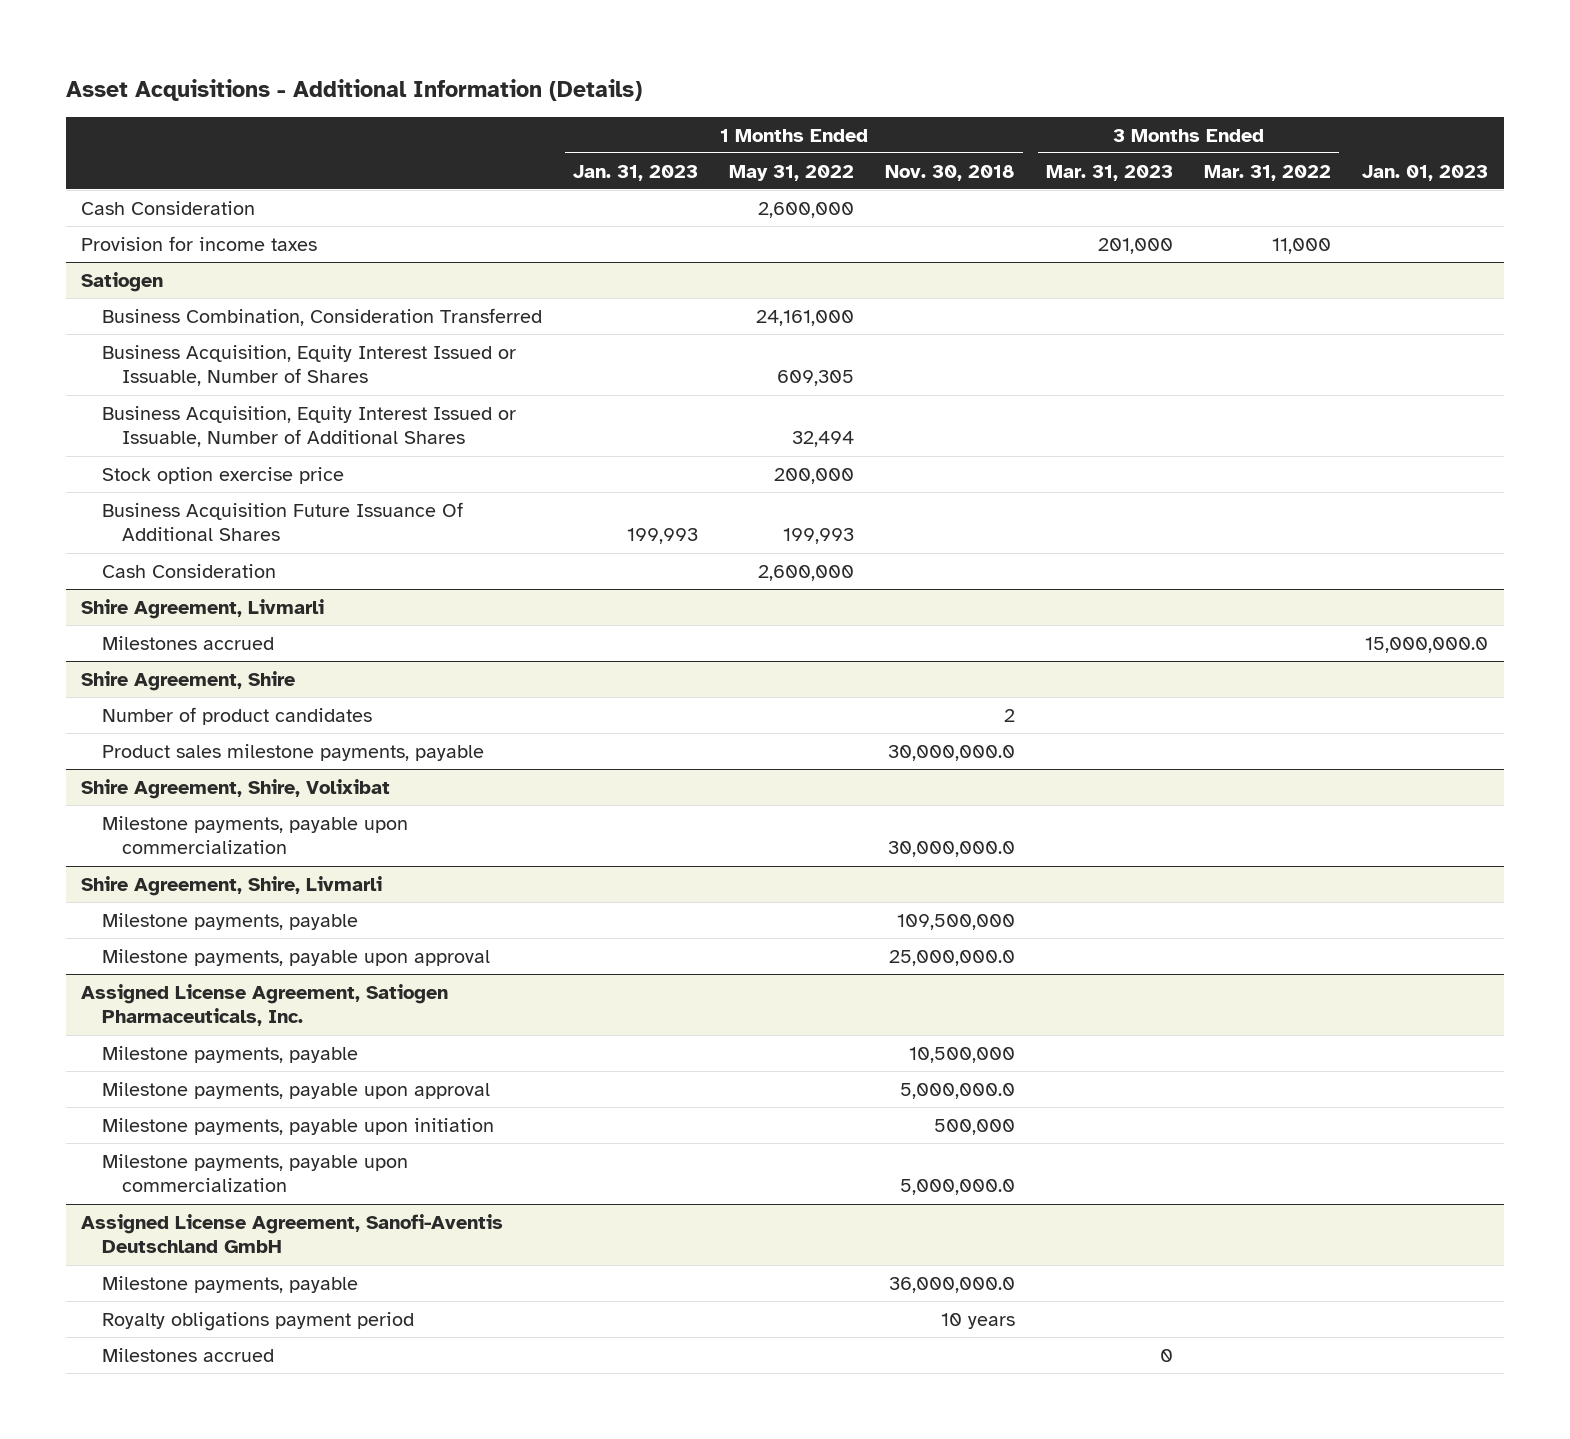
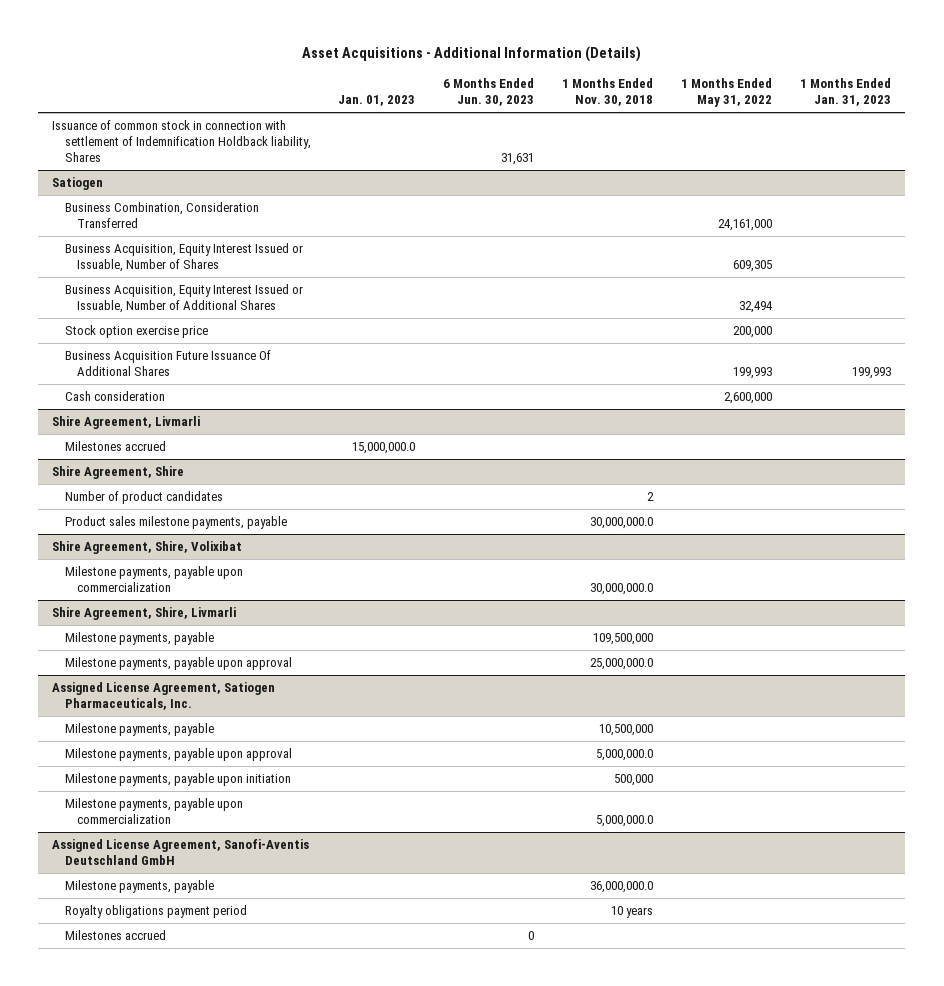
- | 1 Months Ended Jan. 31, 2023 | 1 Months Ended May 31, 2022 | 1 Months Ended Nov. 30, 2018 | 3 Months Ended Mar. 31, 2023 | 3 Months Ended Mar. 31, 2022 | Jan. 01, 2023
+ | Jan. 01, 2023 | 6 Months Ended Jun. 30, 2023 | 1 Months Ended Nov. 30, 2018 | 1 Months Ended May 31, 2022 | 1 Months Ended Jan. 31, 2023
- Cash Consideration | | 2,600,000 | | | |
- Provision for income taxes | | | | 201,000 | 11,000 |
+ Issuance of common stock in connection with settlement of Indemnification Holdback liability, Shares | | 31,631 | | |
@ Satiogen
- Cash Consideration | | 2,600,000 | | | |
+ Cash consideration | | | | 2,600,000 |

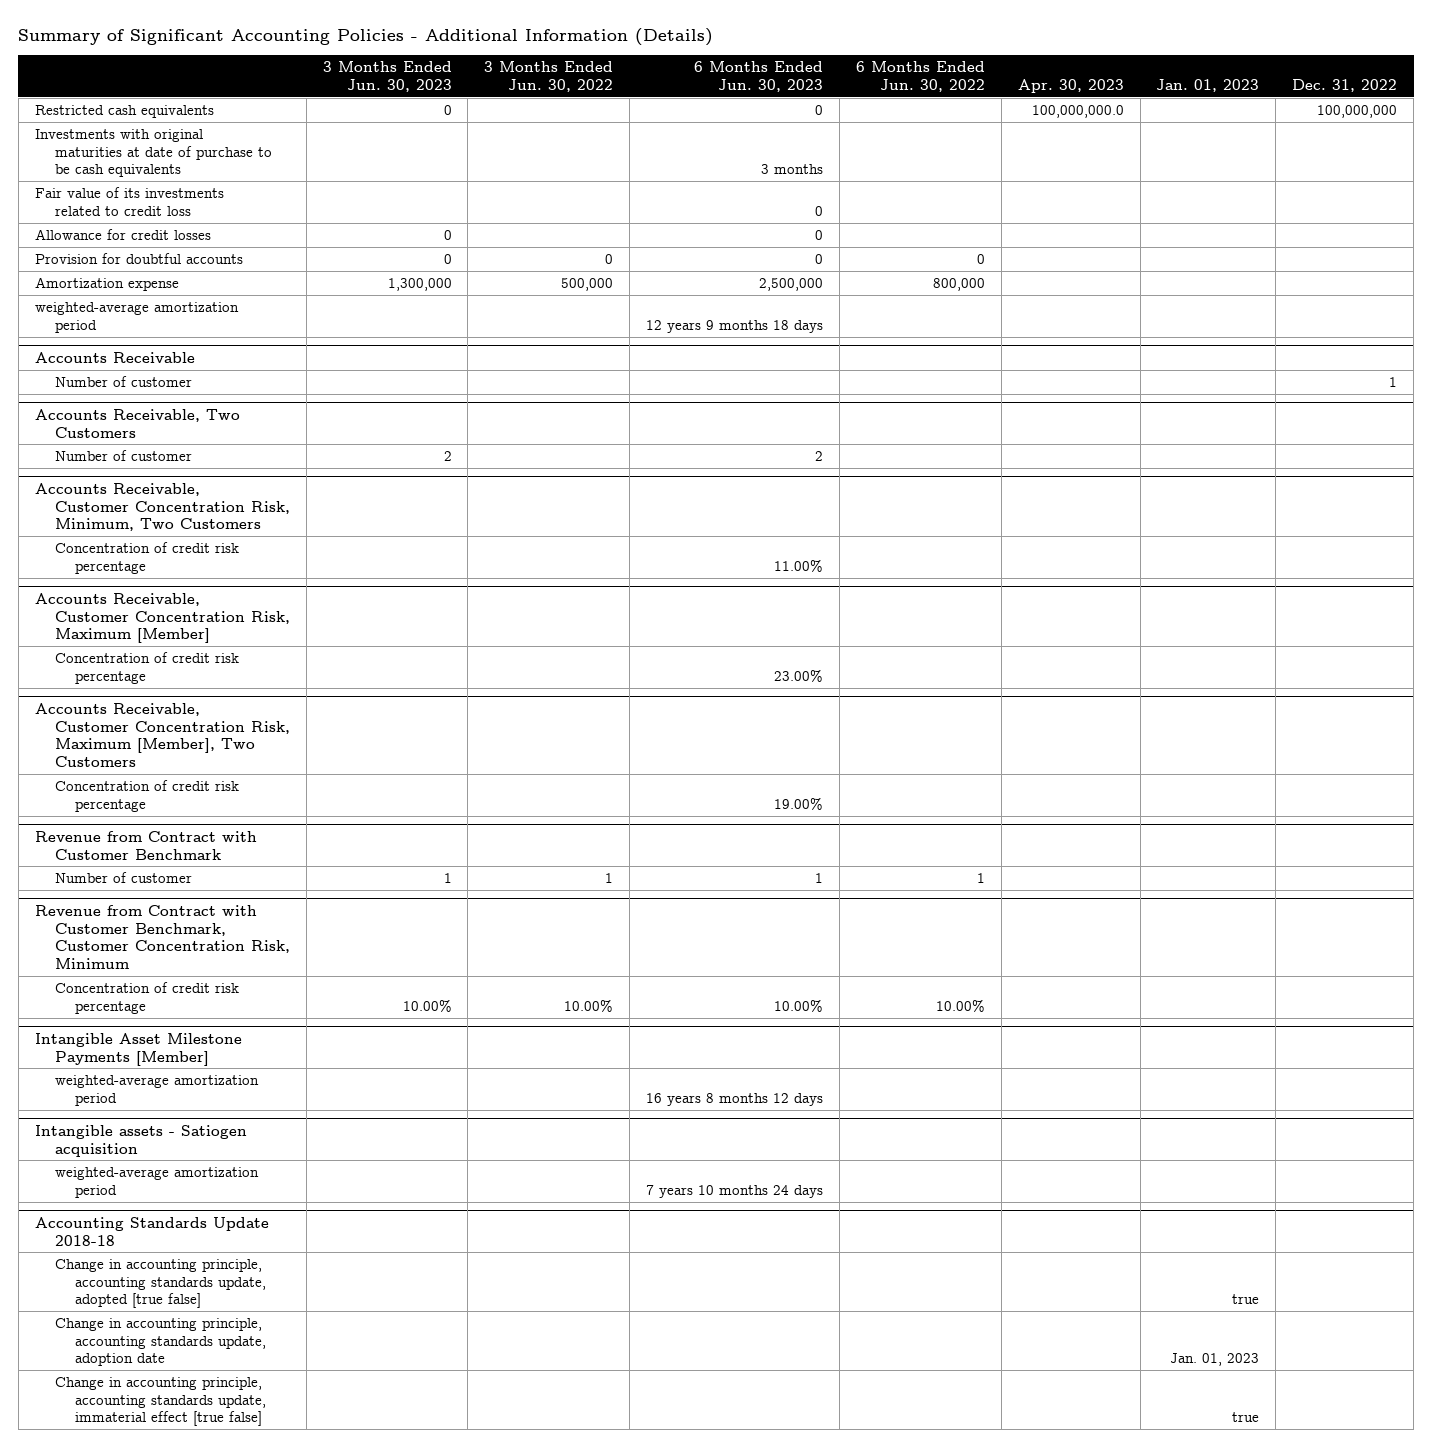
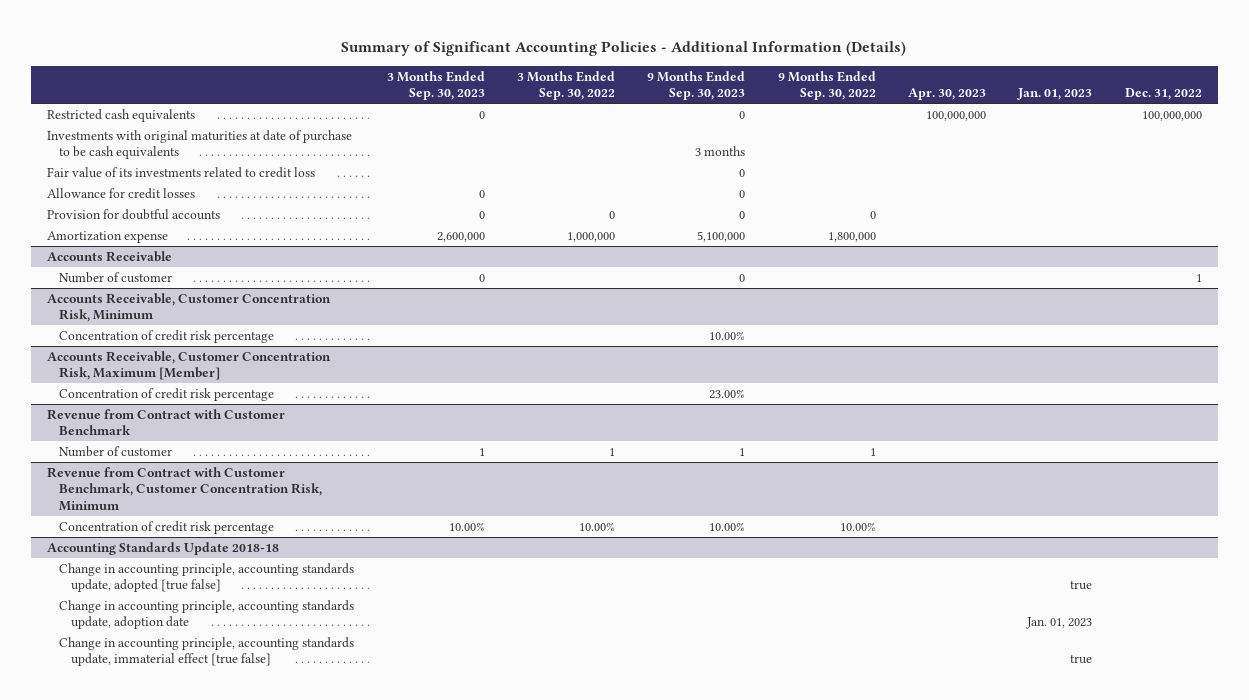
- | 3 Months Ended Jun. 30, 2023 | 3 Months Ended Jun. 30, 2022 | 6 Months Ended Jun. 30, 2023 | 6 Months Ended Jun. 30, 2022 | Apr. 30, 2023 | Jan. 01, 2023 | Dec. 31, 2022
+ | 3 Months Ended Sep. 30, 2023 | 3 Months Ended Sep. 30, 2022 | 9 Months Ended Sep. 30, 2023 | 9 Months Ended Sep. 30, 2022 | Apr. 30, 2023 | Jan. 01, 2023 | Dec. 31, 2022
- Restricted cash equivalents | 0 | | 0 | | 100,000,000.0 | | 100,000,000
+ Restricted cash equivalents | 0 | | 0 | | 100,000,000 | | 100,000,000
- weighted-average amortization period | | | 12 years 9 months 18 days | | | |
- Accounts Receivable, Two Customers
- Number of customer | 2 | | 2 | | | |
- Accounts Receivable, Customer Concentration Risk, Minimum, Two Customers
+ Accounts Receivable, Customer Concentration Risk, Minimum
- Accounts Receivable, Customer Concentration Risk, Maximum [Member], Two Customers
- Concentration of credit risk percentage | | | 19.00% | | | |
- Intangible Asset Milestone Payments [Member]
- weighted-average amortization period | | | 16 years 8 months 12 days | | | |
- Intangible assets - Satiogen acquisition
- weighted-average amortization period | | | 7 years 10 months 24 days | | | |

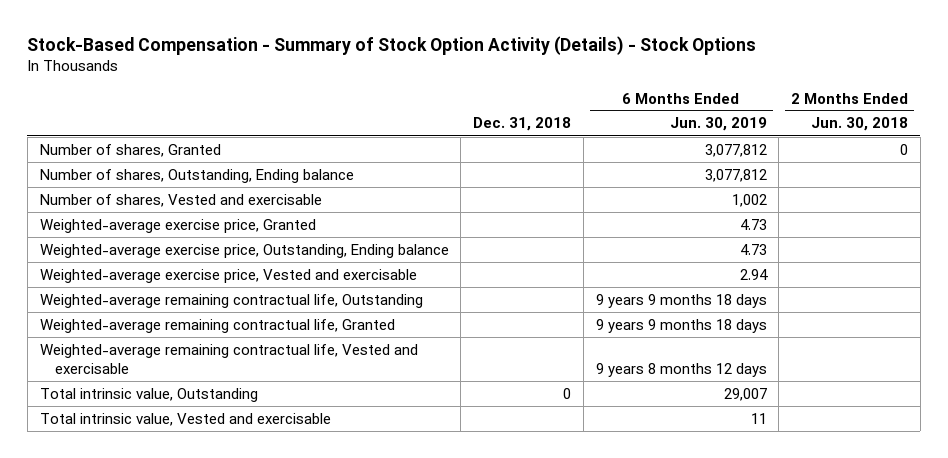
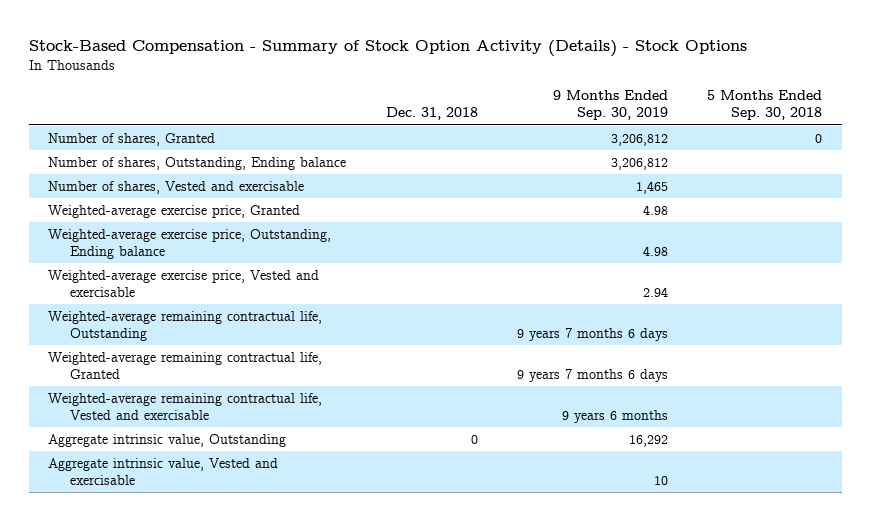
- | Dec. 31, 2018 | 6 Months Ended Jun. 30, 2019 | 2 Months Ended Jun. 30, 2018
+ | Dec. 31, 2018 | 9 Months Ended Sep. 30, 2019 | 5 Months Ended Sep. 30, 2018
- Total intrinsic value, Outstanding | 0 | 29,007 |
- Total intrinsic value, Vested and exercisable | | 11 |
+ Aggregate intrinsic value, Outstanding | 0 | 16,292 |
+ Aggregate intrinsic value, Vested and exercisable | | 10 |

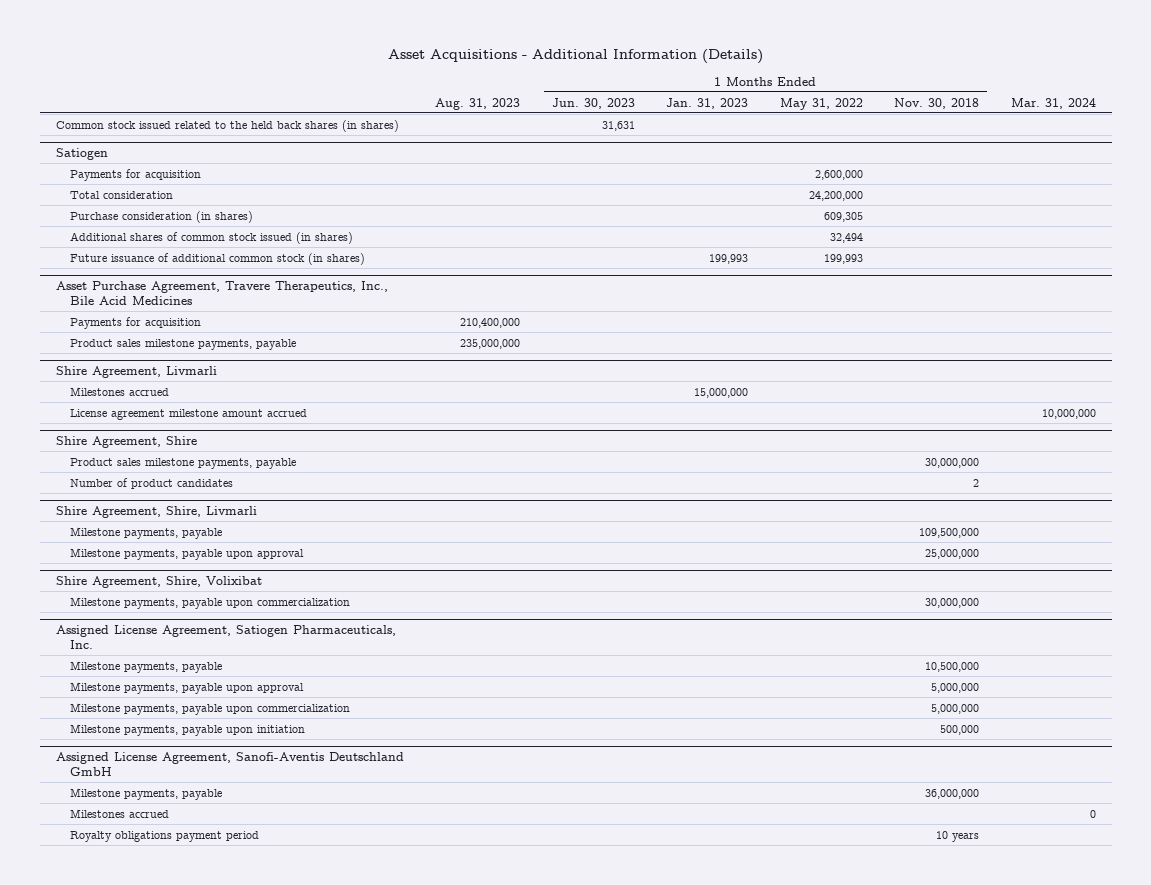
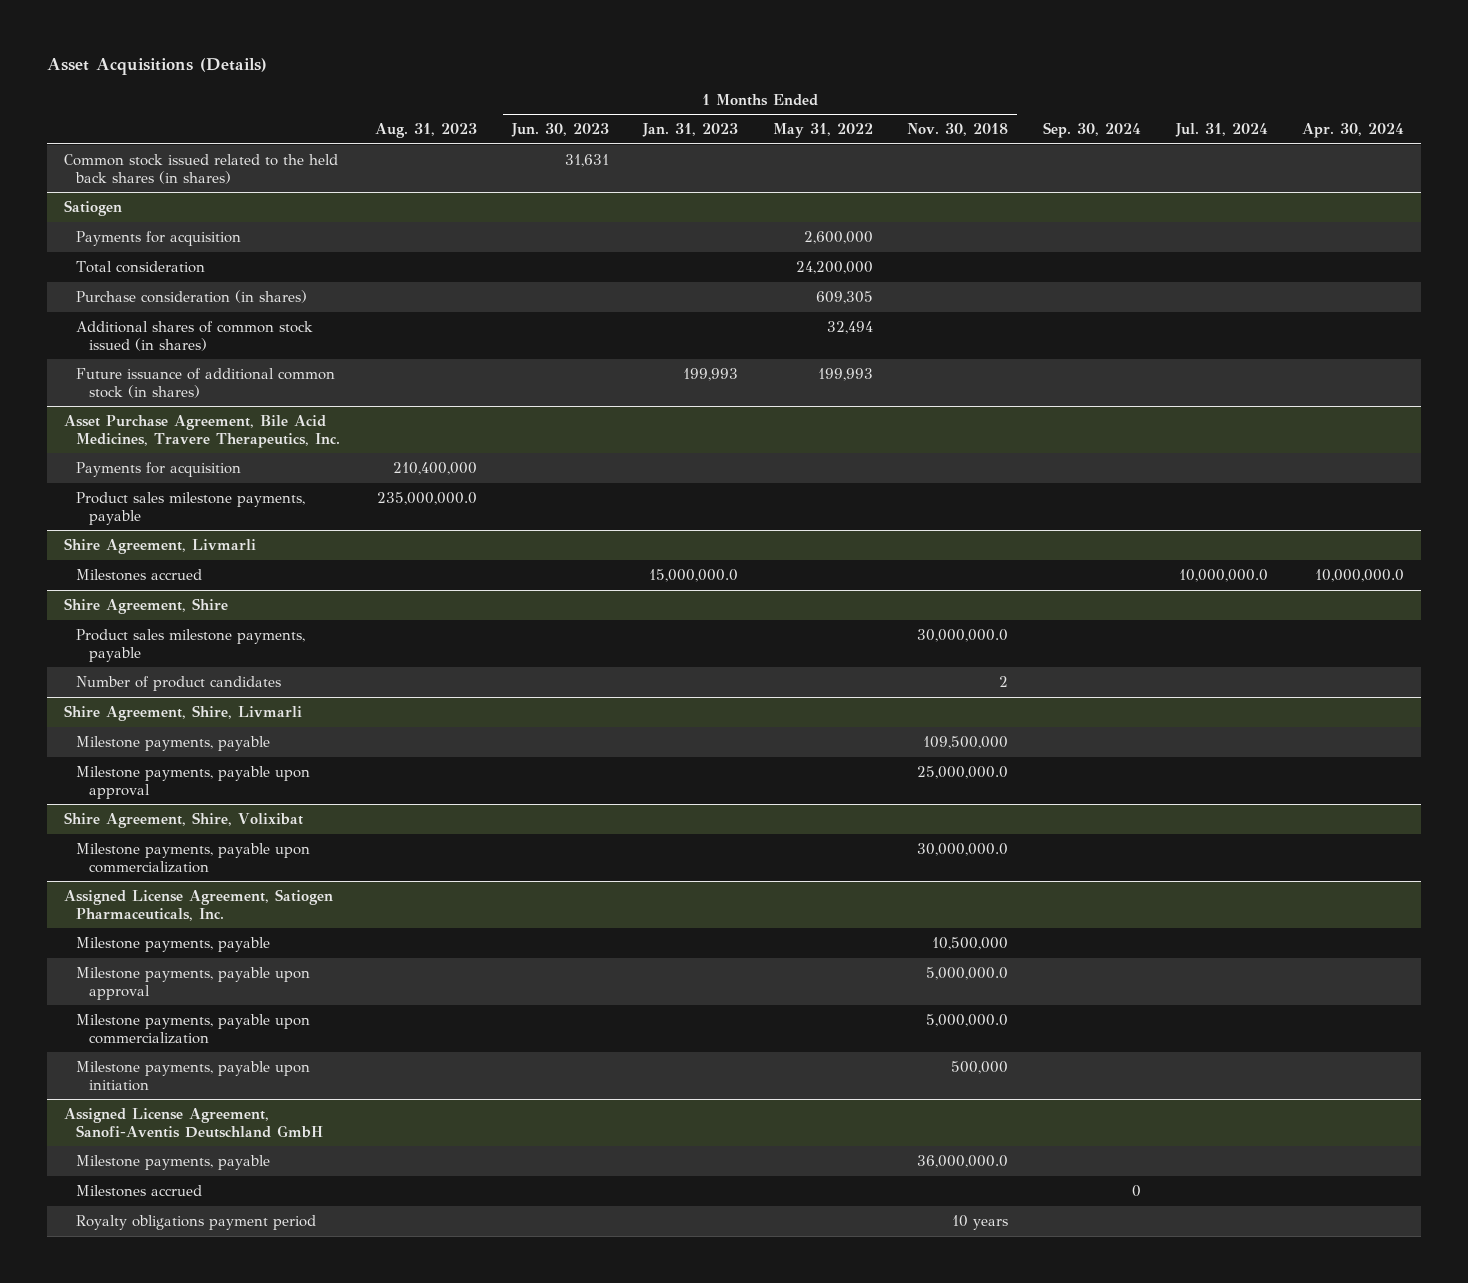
- Asset Acquisitions - Additional Information (Details)
+ Asset Acquisitions (Details)
- | Aug. 31, 2023 | 1 Months Ended Jun. 30, 2023 | 1 Months Ended Jan. 31, 2023 | 1 Months Ended May 31, 2022 | 1 Months Ended Nov. 30, 2018 | Mar. 31, 2024
+ | Aug. 31, 2023 | 1 Months Ended Jun. 30, 2023 | 1 Months Ended Jan. 31, 2023 | 1 Months Ended May 31, 2022 | 1 Months Ended Nov. 30, 2018 | Sep. 30, 2024 | Jul. 31, 2024 | Apr. 30, 2024
- Asset Purchase Agreement, Travere Therapeutics, Inc., Bile Acid Medicines
+ Asset Purchase Agreement, Bile Acid Medicines, Travere Therapeutics, Inc.
- Product sales milestone payments, payable | 235,000,000 | | | | |
+ Product sales milestone payments, payable | 235,000,000.0 | | | | | | |
@ Shire Agreement, Livmarli
- Milestones accrued | | | 15,000,000 | | |
- License agreement milestone amount accrued | | | | | | 10,000,000
+ Milestones accrued | | | 15,000,000.0 | | | | 10,000,000.0 | 10,000,000.0
@ Shire Agreement, Shire
- Product sales milestone payments, payable | | | | | 30,000,000 |
+ Product sales milestone payments, payable | | | | | 30,000,000.0 | | |
@ Shire Agreement, Shire, Livmarli
- Milestone payments, payable upon approval | | | | | 25,000,000 |
+ Milestone payments, payable upon approval | | | | | 25,000,000.0 | | |
@ Shire Agreement, Shire, Volixibat
- Milestone payments, payable upon commercialization | | | | | 30,000,000 |
+ Milestone payments, payable upon commercialization | | | | | 30,000,000.0 | | |
@ Assigned License Agreement, Satiogen Pharmaceuticals, Inc.
- Milestone payments, payable upon approval | | | | | 5,000,000 |
- Milestone payments, payable upon commercialization | | | | | 5,000,000 |
+ Milestone payments, payable upon approval | | | | | 5,000,000.0 | | |
+ Milestone payments, payable upon commercialization | | | | | 5,000,000.0 | | |
@ Assigned License Agreement, Sanofi-Aventis Deutschland GmbH
- Milestone payments, payable | | | | | 36,000,000 |
+ Milestone payments, payable | | | | | 36,000,000.0 | | |

